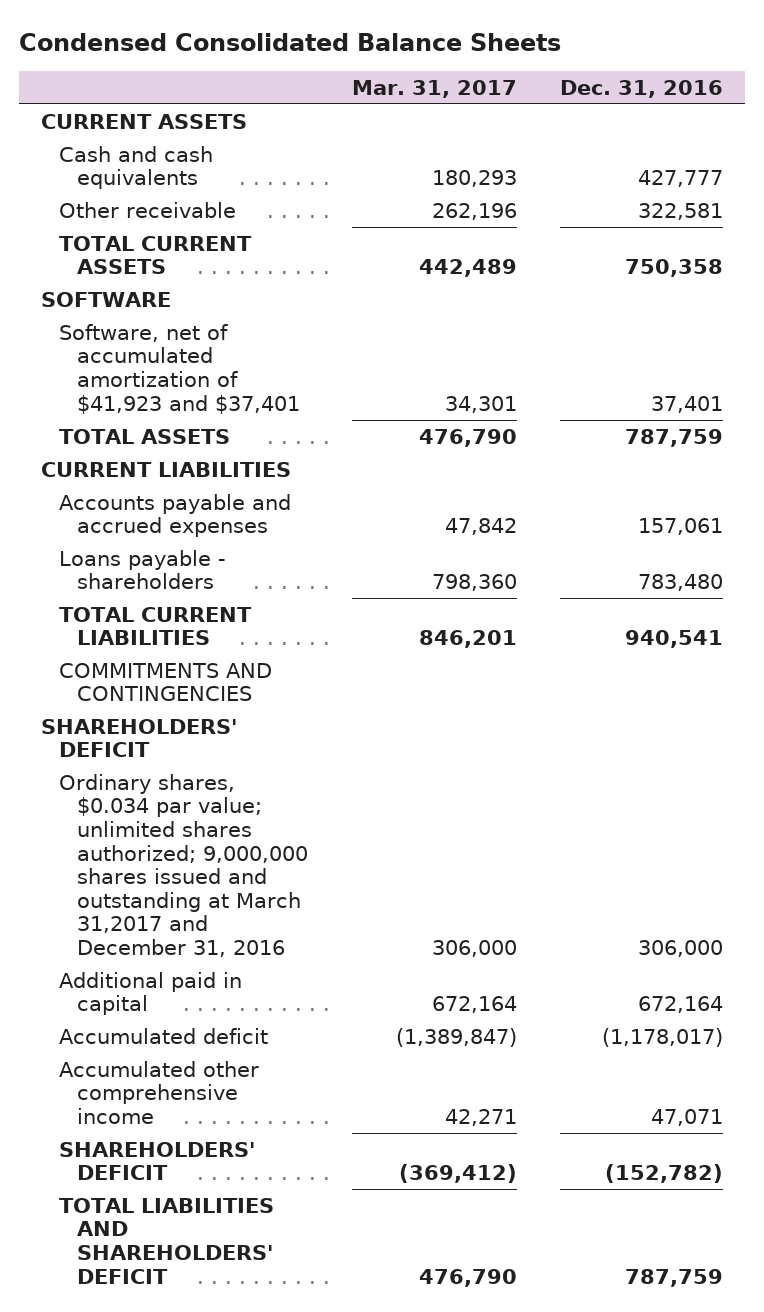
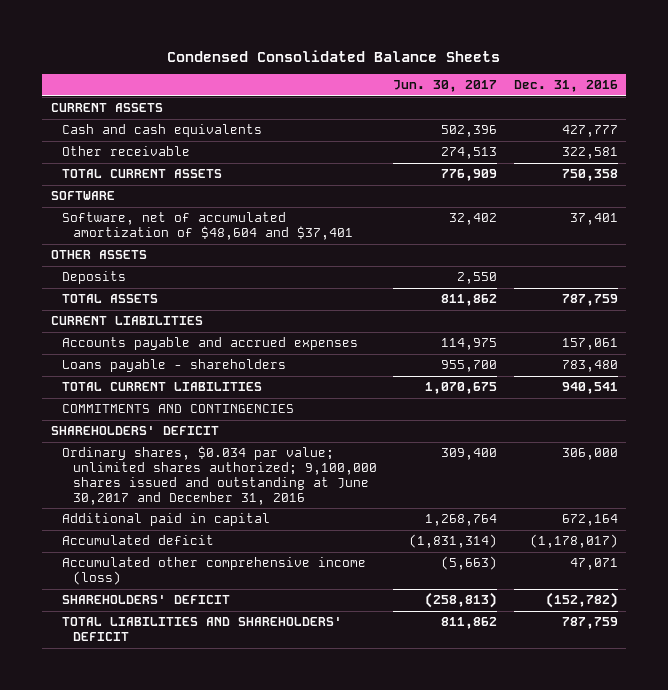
- | Mar. 31, 2017 | Dec. 31, 2016
+ | Jun. 30, 2017 | Dec. 31, 2016
- Software, net of accumulated amortization of $41,923 and $37,401 | 34,301 | 37,401
+ Software, net of accumulated amortization of $48,604 and $37,401 | 32,402 | 37,401
+ OTHER ASSETS
+ Deposits | 2,550 |
- Ordinary shares, $0.034 par value; unlimited shares authorized; 9,000,000 shares issued and outstanding at March 31,2017 and December 31, 2016 | 306,000 | 306,000
+ Ordinary shares, $0.034 par value; unlimited shares authorized; 9,100,000 shares issued and outstanding at June 30,2017 and December 31, 2016 | 309,400 | 306,000
- Accumulated other comprehensive income | 42,271 | 47,071
+ Accumulated other comprehensive income (loss) | (5,663) | 47,071

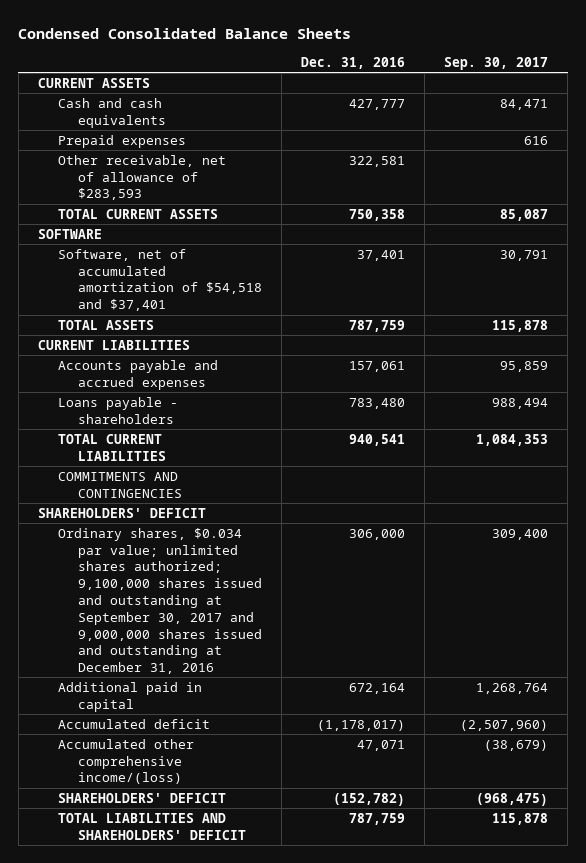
- | Jun. 30, 2017 | Dec. 31, 2016
+ | Dec. 31, 2016 | Sep. 30, 2017
- Other receivable | 274,513 | 322,581
+ Prepaid expenses | | 616
+ Other receivable, net of allowance of $283,593 | 322,581 |
- Software, net of accumulated amortization of $48,604 and $37,401 | 32,402 | 37,401
- OTHER ASSETS
- Deposits | 2,550 |
+ Software, net of accumulated amortization of $54,518 and $37,401 | 37,401 | 30,791
- Ordinary shares, $0.034 par value; unlimited shares authorized; 9,100,000 shares issued and outstanding at June 30,2017 and December 31, 2016 | 309,400 | 306,000
+ Ordinary shares, $0.034 par value; unlimited shares authorized; 9,100,000 shares issued and outstanding at September 30, 2017 and 9,000,000 shares issued and outstanding at December 31, 2016 | 306,000 | 309,400
- Accumulated other comprehensive income (loss) | (5,663) | 47,071
+ Accumulated other comprehensive income/(loss) | 47,071 | (38,679)

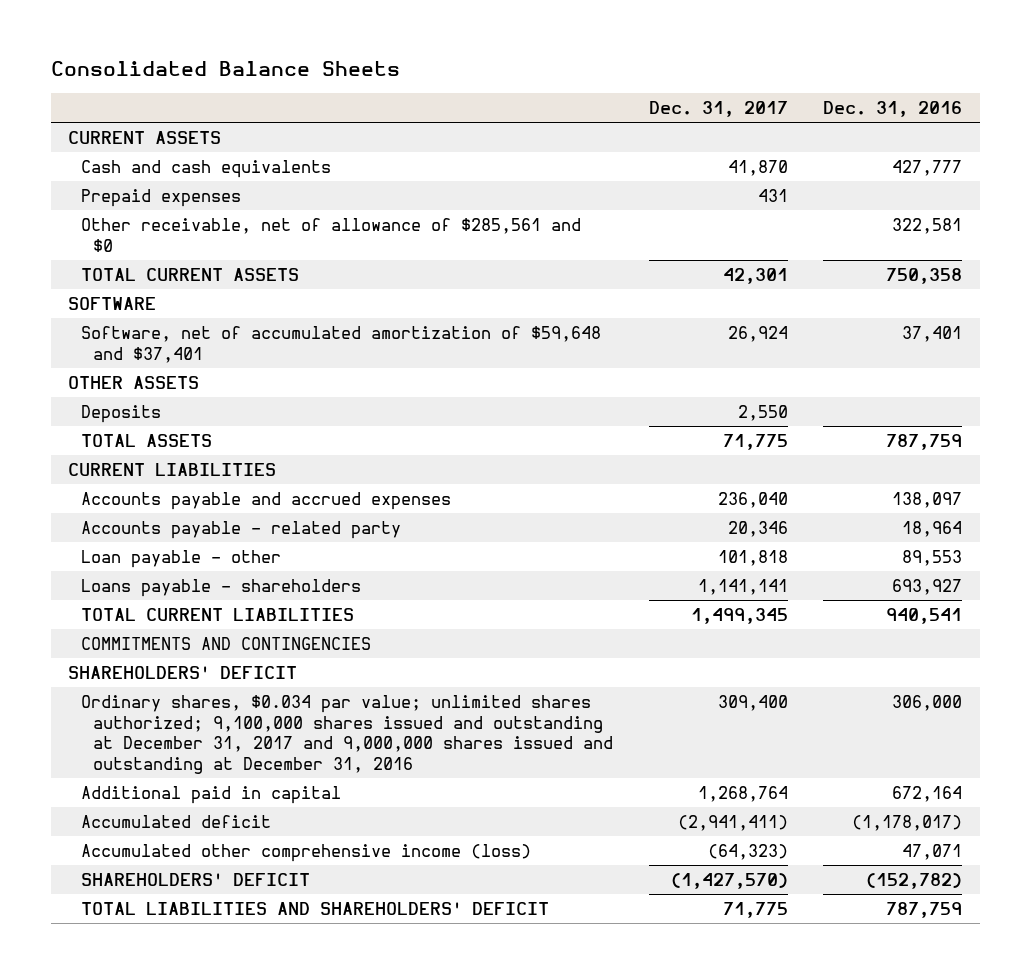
- Condensed Consolidated Balance Sheets
+ Consolidated Balance Sheets
- | Dec. 31, 2016 | Sep. 30, 2017
+ | Dec. 31, 2017 | Dec. 31, 2016
- Other receivable, net of allowance of $283,593 | 322,581 |
+ Other receivable, net of allowance of $285,561 and $0 | | 322,581
- Software, net of accumulated amortization of $54,518 and $37,401 | 37,401 | 30,791
+ Software, net of accumulated amortization of $59,648 and $37,401 | 26,924 | 37,401
+ OTHER ASSETS
+ Deposits | 2,550 |
- Accounts payable and accrued expenses | 157,061 | 95,859
- Loans payable - shareholders | 783,480 | 988,494
+ Accounts payable and accrued expenses | 236,040 | 138,097
+ Accounts payable - related party | 20,346 | 18,964
+ Loan payable - other | 101,818 | 89,553
+ Loans payable - shareholders | 1,141,141 | 693,927
- Ordinary shares, $0.034 par value; unlimited shares authorized; 9,100,000 shares issued and outstanding at September 30, 2017 and 9,000,000 shares issued and outstanding at December 31, 2016 | 306,000 | 309,400
+ Ordinary shares, $0.034 par value; unlimited shares authorized; 9,100,000 shares issued and outstanding at December 31, 2017 and 9,000,000 shares issued and outstanding at December 31, 2016 | 309,400 | 306,000
- Accumulated other comprehensive income/(loss) | 47,071 | (38,679)
+ Accumulated other comprehensive income (loss) | (64,323) | 47,071

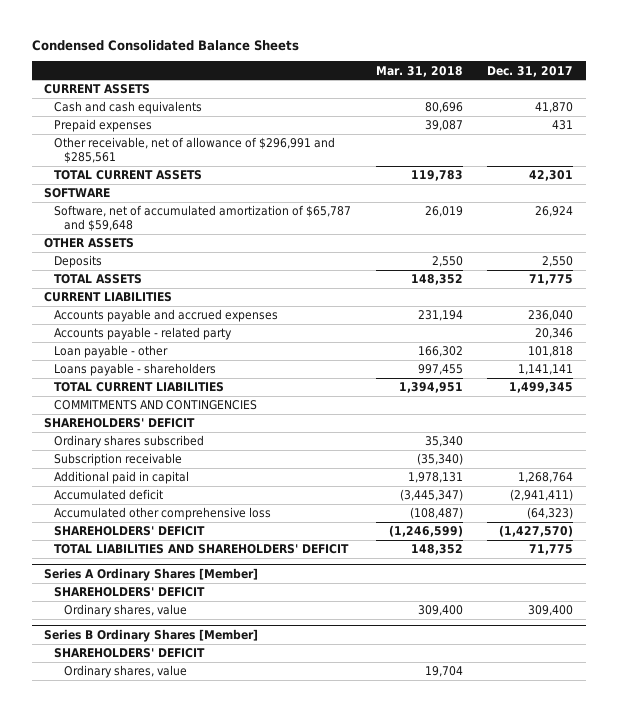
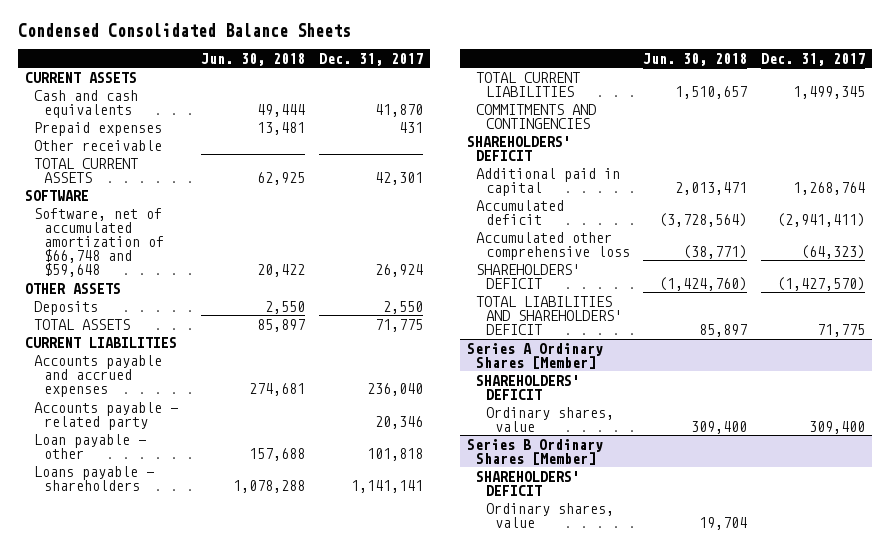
- | Mar. 31, 2018 | Dec. 31, 2017
+ | Jun. 30, 2018 | Dec. 31, 2017
- Other receivable, net of allowance of $296,991 and $285,561
+ Other receivable
- Software, net of accumulated amortization of $65,787 and $59,648 | 26,019 | 26,924
+ Software, net of accumulated amortization of $66,748 and $59,648 | 20,422 | 26,924
- Ordinary shares subscribed | 35,340 |
- Subscription receivable | (35,340) |

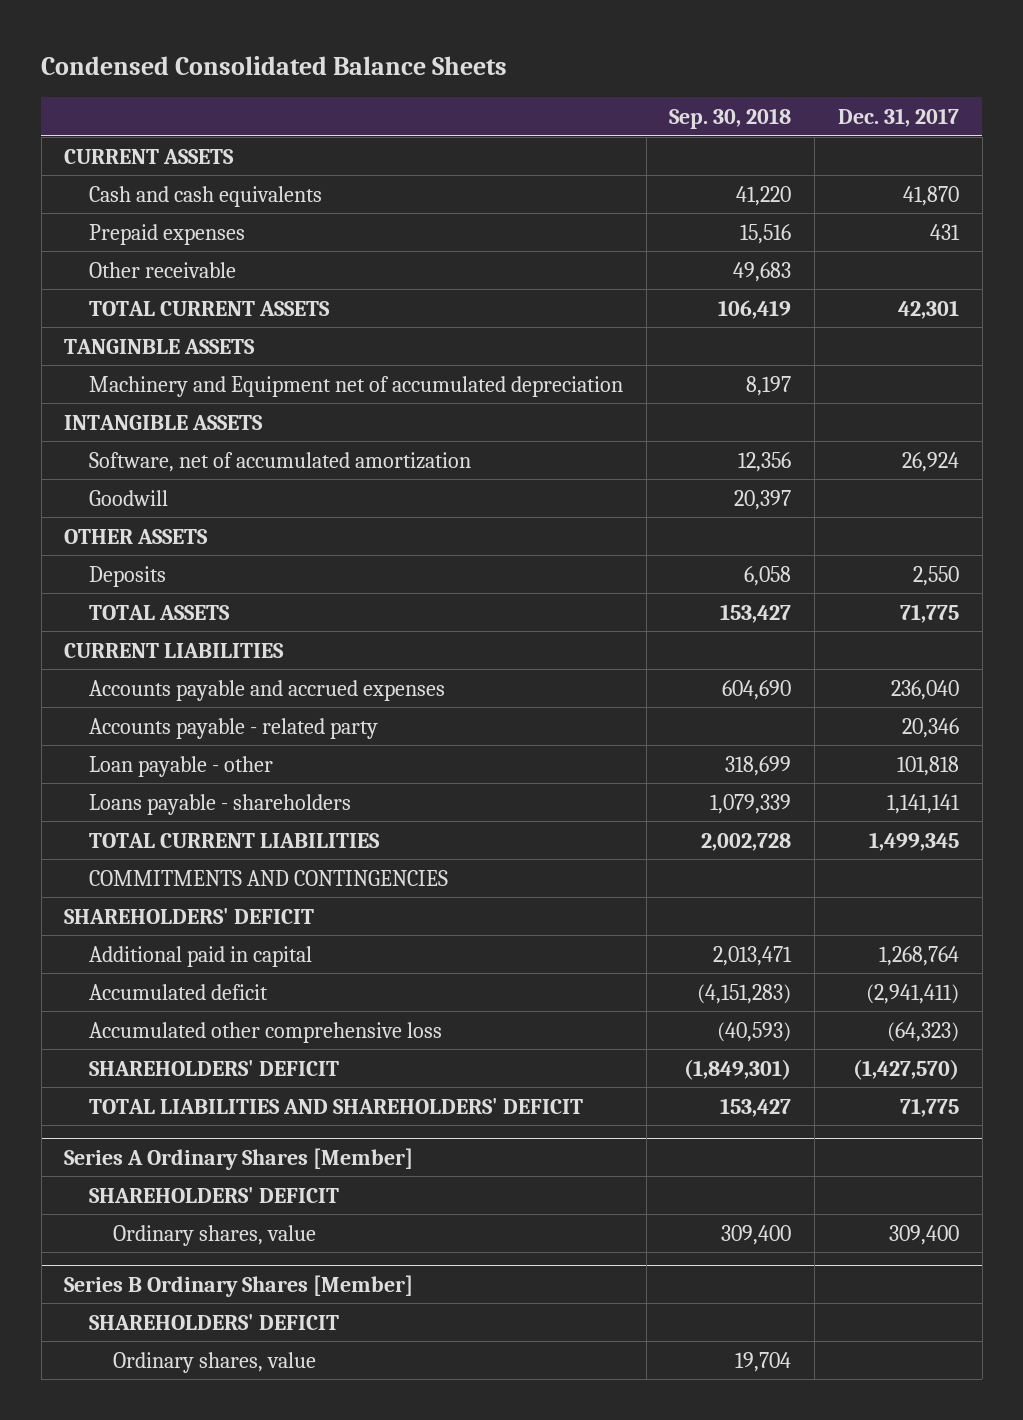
- | Jun. 30, 2018 | Dec. 31, 2017
+ | Sep. 30, 2018 | Dec. 31, 2017
- SOFTWARE
- Software, net of accumulated amortization of $66,748 and $59,648 | 20,422 | 26,924
+ TANGINBLE ASSETS
+ Machinery and Equipment net of accumulated depreciation | 8,197 |
+ INTANGIBLE ASSETS
+ Software, net of accumulated amortization | 12,356 | 26,924
+ Goodwill | 20,397 |

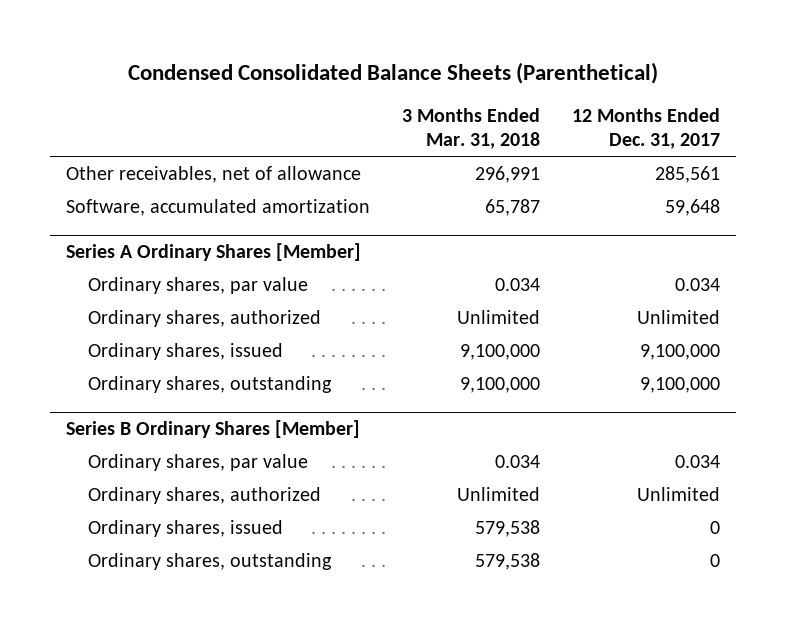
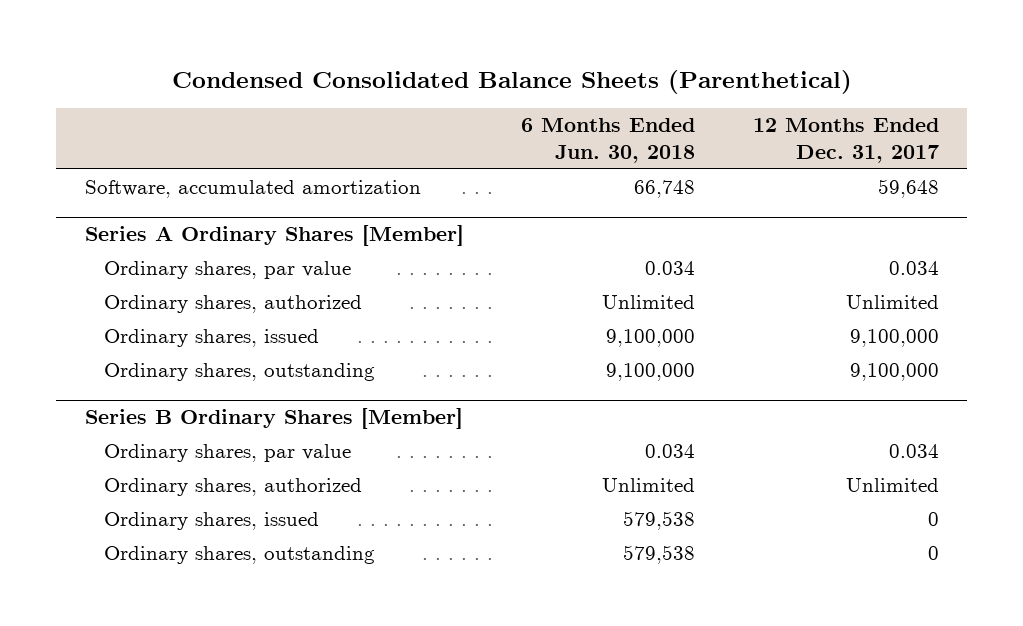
- | 3 Months Ended Mar. 31, 2018 | 12 Months Ended Dec. 31, 2017
+ | 6 Months Ended Jun. 30, 2018 | 12 Months Ended Dec. 31, 2017
- Other receivables, net of allowance | 296,991 | 285,561

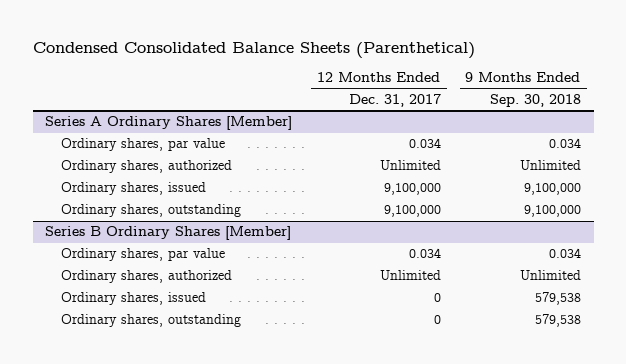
- | 6 Months Ended Jun. 30, 2018 | 12 Months Ended Dec. 31, 2017
+ | 12 Months Ended Dec. 31, 2017 | 9 Months Ended Sep. 30, 2018
- Software, accumulated amortization | 66,748 | 59,648

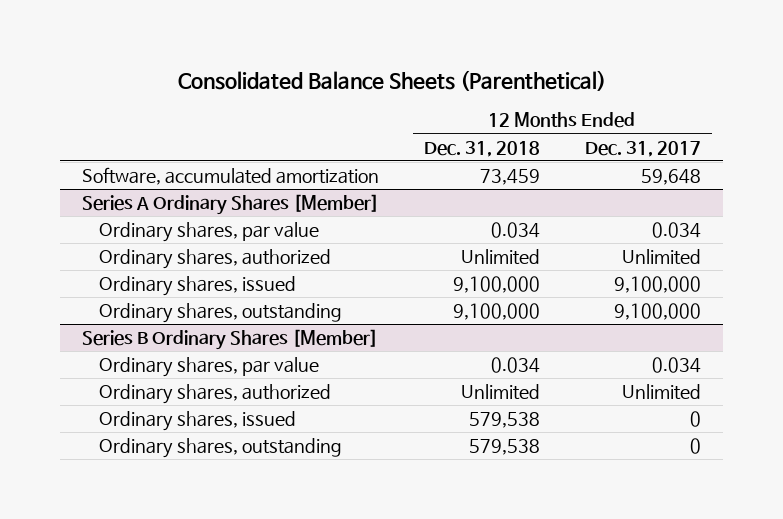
- Condensed Consolidated Balance Sheets (Parenthetical)
+ Consolidated Balance Sheets (Parenthetical)
- | 12 Months Ended Dec. 31, 2017 | 9 Months Ended Sep. 30, 2018
+ | 12 Months Ended Dec. 31, 2018 | 12 Months Ended Dec. 31, 2017
+ Software, accumulated amortization | 73,459 | 59,648

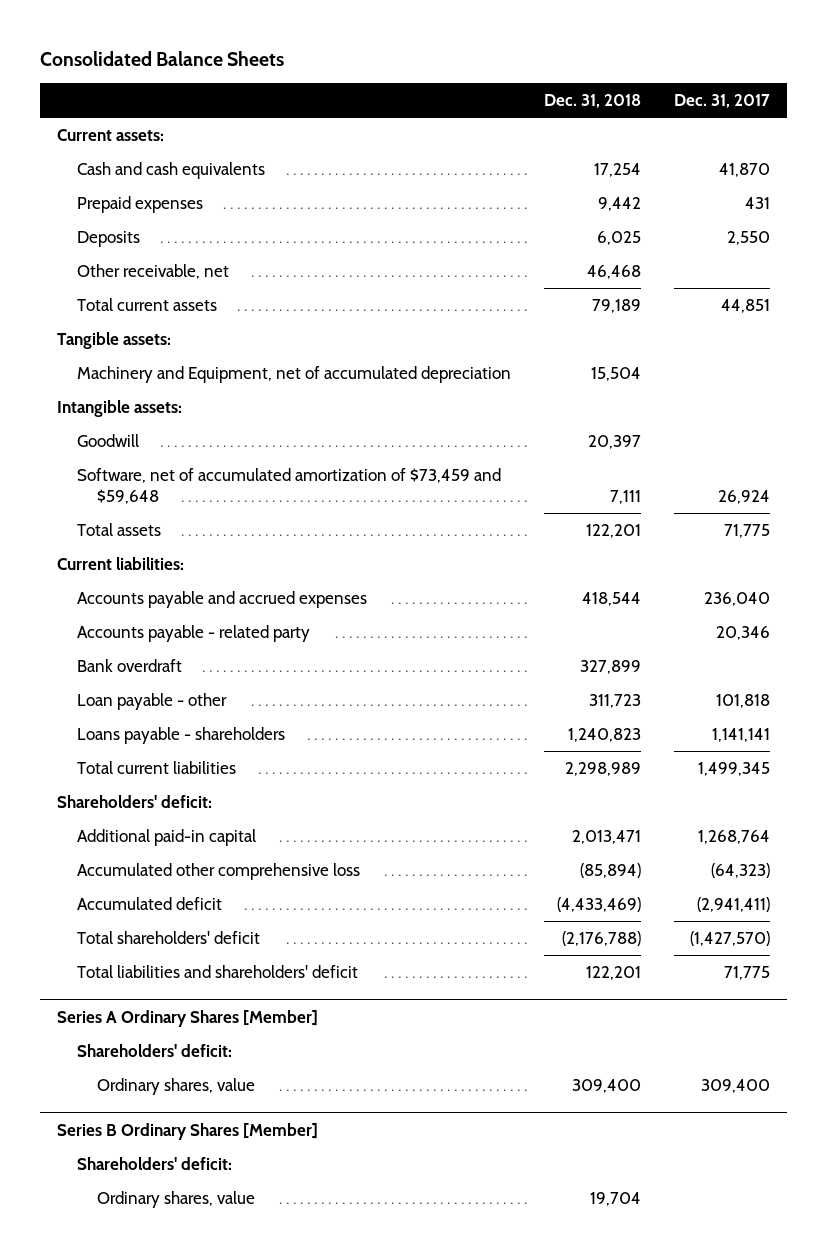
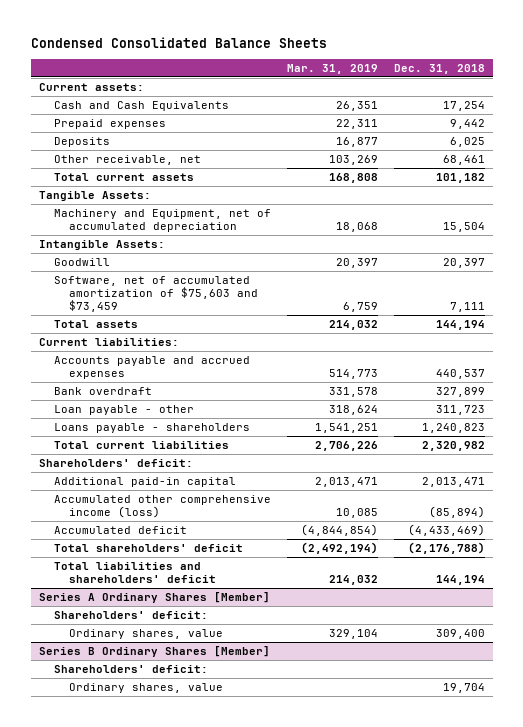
- Consolidated Balance Sheets
+ Condensed Consolidated Balance Sheets
- | Dec. 31, 2018 | Dec. 31, 2017
+ | Mar. 31, 2019 | Dec. 31, 2018
- Cash and cash equivalents | 17,254 | 41,870
+ Cash and Cash Equivalents | 26,351 | 17,254
- Other receivable, net | 46,468 |
- Total current assets | 79,189 | 44,851
- Tangible assets:
+ Other receivable, net | 103,269 | 68,461
+ Total current assets | 168,808 | 101,182
+ Tangible Assets:
- Intangible assets:
+ Intangible Assets:
- Software, net of accumulated amortization of $73,459 and $59,648 | 7,111 | 26,924
- Total assets | 122,201 | 71,775
+ Software, net of accumulated amortization of $75,603 and $73,459 | 6,759 | 7,111
+ Total assets | 214,032 | 144,194
- Accounts payable and accrued expenses | 418,544 | 236,040
- Accounts payable - related party | | 20,346
+ Accounts payable and accrued expenses | 514,773 | 440,537
- Total current liabilities | 2,298,989 | 1,499,345
+ Total current liabilities | 2,706,226 | 2,320,982
- Accumulated other comprehensive loss | (85,894) | (64,323)
+ Accumulated other comprehensive income (loss) | 10,085 | (85,894)
- Total liabilities and shareholders' deficit | 122,201 | 71,775
+ Total liabilities and shareholders' deficit | 214,032 | 144,194

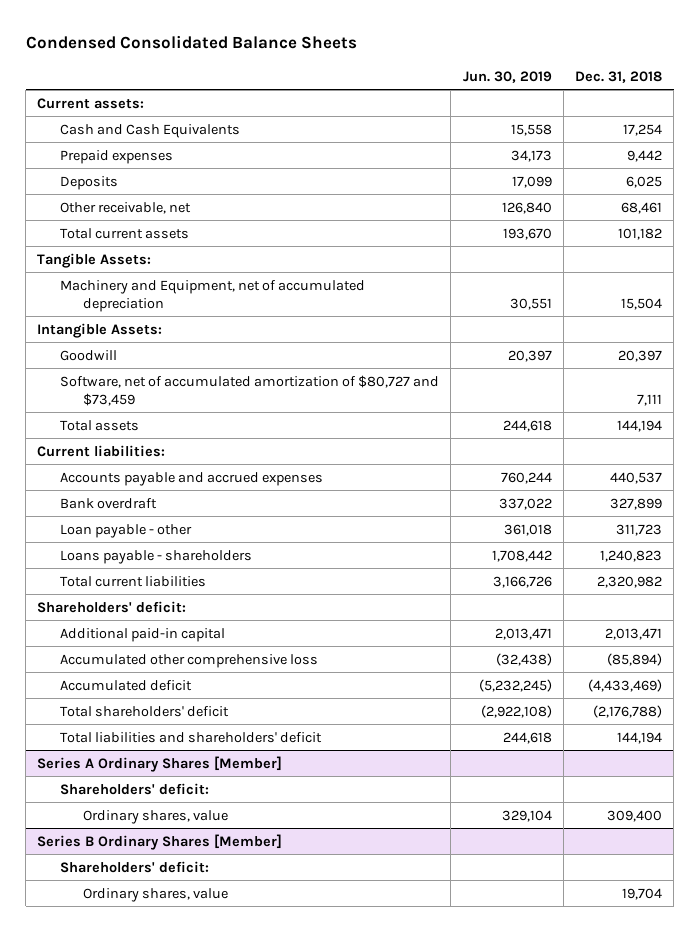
- | Mar. 31, 2019 | Dec. 31, 2018
+ | Jun. 30, 2019 | Dec. 31, 2018
- Software, net of accumulated amortization of $75,603 and $73,459 | 6,759 | 7,111
+ Software, net of accumulated amortization of $80,727 and $73,459 | | 7,111
- Accumulated other comprehensive income (loss) | 10,085 | (85,894)
+ Accumulated other comprehensive loss | (32,438) | (85,894)

